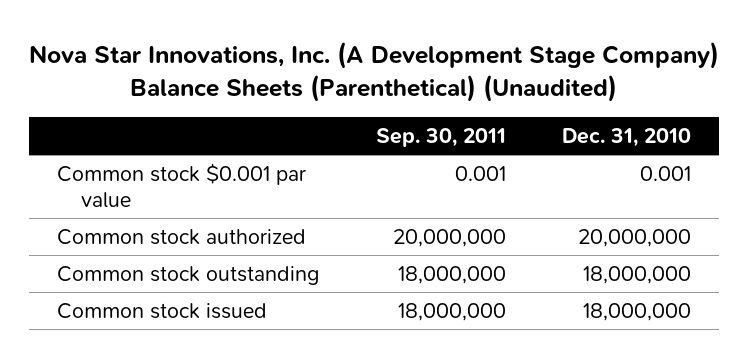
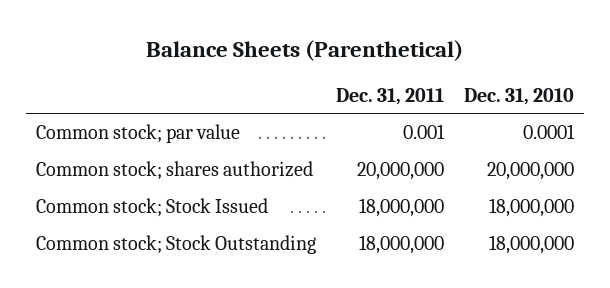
- Nova Star Innovations, Inc. (A Development Stage Company) Balance Sheets (Parenthetical) (Unaudited)
+ Balance Sheets (Parenthetical)
- | Sep. 30, 2011 | Dec. 31, 2010
+ | Dec. 31, 2011 | Dec. 31, 2010
- Common stock $0.001 par value | 0.001 | 0.001
- Common stock authorized | 20,000,000 | 20,000,000
- Common stock outstanding | 18,000,000 | 18,000,000
- Common stock issued | 18,000,000 | 18,000,000
+ Common stock; par value | 0.001 | 0.0001
+ Common stock; shares authorized | 20,000,000 | 20,000,000
+ Common stock; Stock Issued | 18,000,000 | 18,000,000
+ Common stock; Stock Outstanding | 18,000,000 | 18,000,000

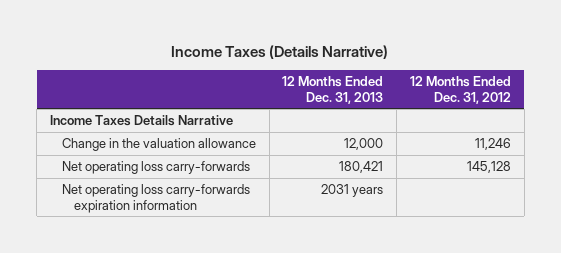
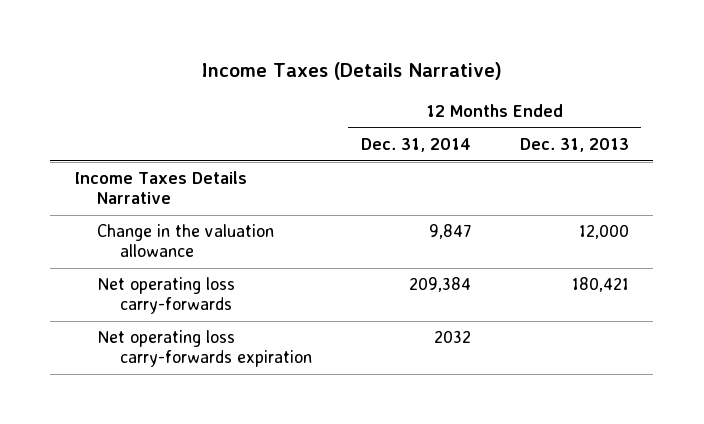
- | 12 Months Ended Dec. 31, 2013 | 12 Months Ended Dec. 31, 2012
+ | 12 Months Ended Dec. 31, 2014 | 12 Months Ended Dec. 31, 2013
- Net operating loss carry-forwards expiration information | 2031 years |
+ Net operating loss carry-forwards expiration | 2032 |

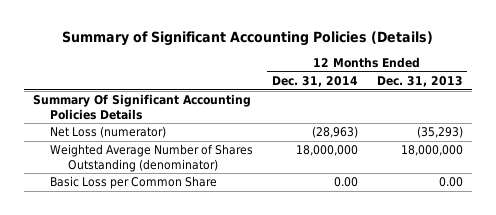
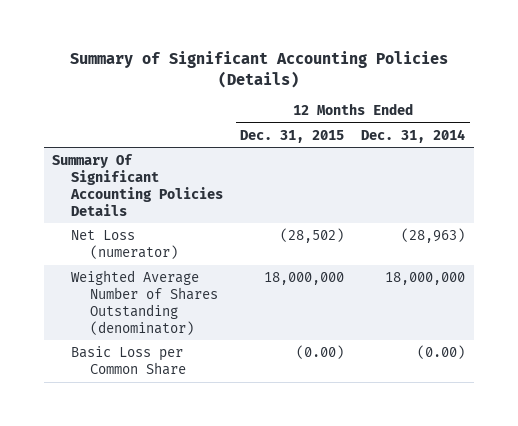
- | 12 Months Ended Dec. 31, 2014 | 12 Months Ended Dec. 31, 2013
+ | 12 Months Ended Dec. 31, 2015 | 12 Months Ended Dec. 31, 2014
- Basic Loss per Common Share | 0.00 | 0.00
+ Basic Loss per Common Share | (0.00) | (0.00)

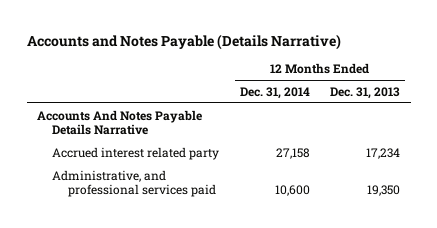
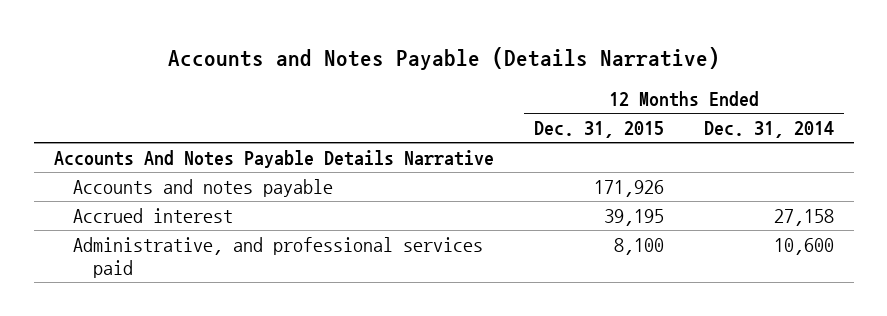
- | 12 Months Ended Dec. 31, 2014 | 12 Months Ended Dec. 31, 2013
+ | 12 Months Ended Dec. 31, 2015 | 12 Months Ended Dec. 31, 2014
- Accrued interest related party | 27,158 | 17,234
+ Accounts and notes payable | 171,926 |
+ Accrued interest | 39,195 | 27,158

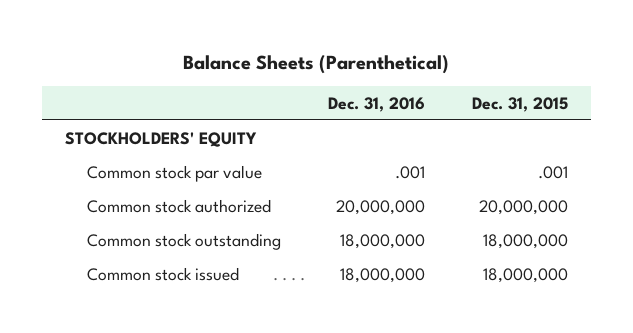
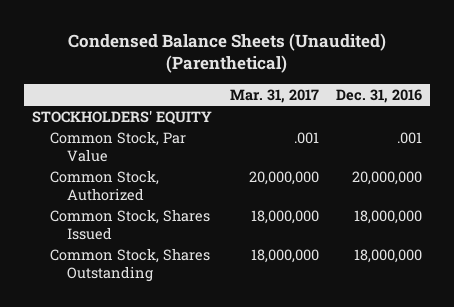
- Balance Sheets (Parenthetical)
+ Condensed Balance Sheets (Unaudited) (Parenthetical)
- | Dec. 31, 2016 | Dec. 31, 2015
+ | Mar. 31, 2017 | Dec. 31, 2016
- Common stock par value | .001 | .001
- Common stock authorized | 20,000,000 | 20,000,000
- Common stock outstanding | 18,000,000 | 18,000,000
- Common stock issued | 18,000,000 | 18,000,000
+ Common Stock, Par Value | .001 | .001
+ Common Stock, Authorized | 20,000,000 | 20,000,000
+ Common Stock, Shares Issued | 18,000,000 | 18,000,000
+ Common Stock, Shares Outstanding | 18,000,000 | 18,000,000

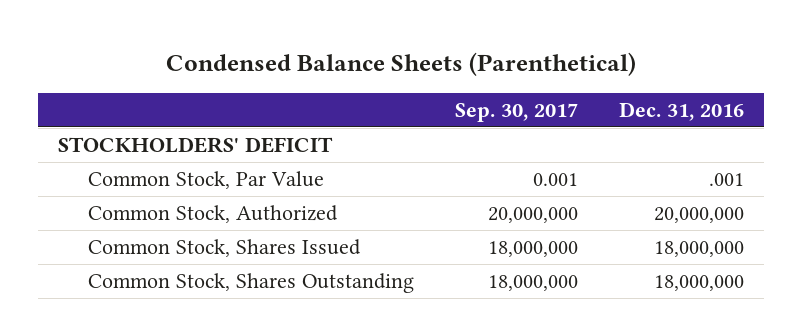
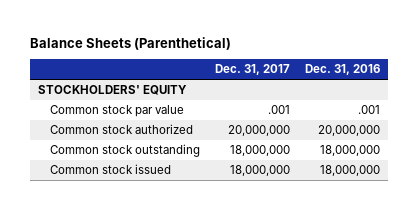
- Condensed Balance Sheets (Parenthetical)
+ Balance Sheets (Parenthetical)
- | Sep. 30, 2017 | Dec. 31, 2016
+ | Dec. 31, 2017 | Dec. 31, 2016
- STOCKHOLDERS' DEFICIT
- Common Stock, Par Value | 0.001 | .001
- Common Stock, Authorized | 20,000,000 | 20,000,000
- Common Stock, Shares Issued | 18,000,000 | 18,000,000
- Common Stock, Shares Outstanding | 18,000,000 | 18,000,000
+ STOCKHOLDERS' EQUITY
+ Common stock par value | .001 | .001
+ Common stock authorized | 20,000,000 | 20,000,000
+ Common stock outstanding | 18,000,000 | 18,000,000
+ Common stock issued | 18,000,000 | 18,000,000

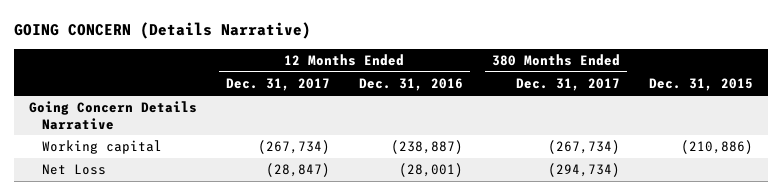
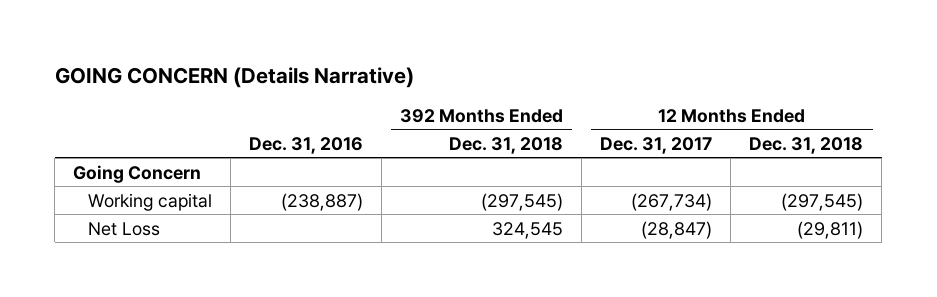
- | 12 Months Ended Dec. 31, 2017 | 12 Months Ended Dec. 31, 2016 | 380 Months Ended Dec. 31, 2017 | Dec. 31, 2015
+ | Dec. 31, 2016 | 392 Months Ended Dec. 31, 2018 | 12 Months Ended Dec. 31, 2017 | 12 Months Ended Dec. 31, 2018
- Going Concern Details Narrative
+ Going Concern

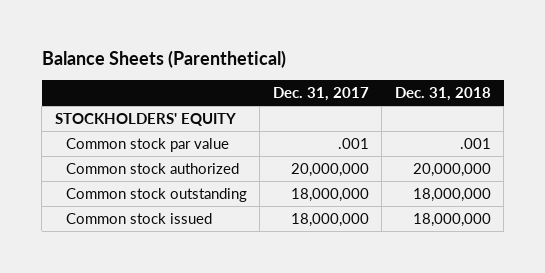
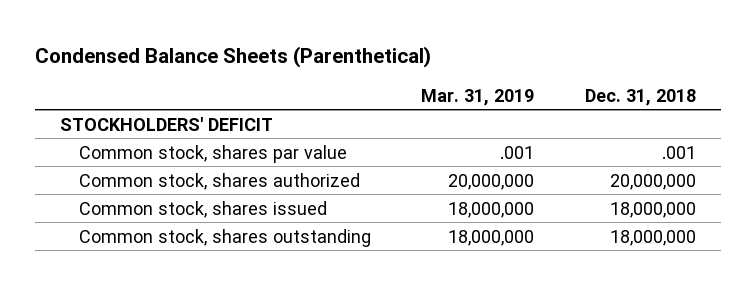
- Balance Sheets (Parenthetical)
+ Condensed Balance Sheets (Parenthetical)
- | Dec. 31, 2017 | Dec. 31, 2018
+ | Mar. 31, 2019 | Dec. 31, 2018
- STOCKHOLDERS' EQUITY
- Common stock par value | .001 | .001
- Common stock authorized | 20,000,000 | 20,000,000
- Common stock outstanding | 18,000,000 | 18,000,000
- Common stock issued | 18,000,000 | 18,000,000
+ STOCKHOLDERS' DEFICIT
+ Common stock, shares par value | .001 | .001
+ Common stock, shares authorized | 20,000,000 | 20,000,000
+ Common stock, shares issued | 18,000,000 | 18,000,000
+ Common stock, shares outstanding | 18,000,000 | 18,000,000

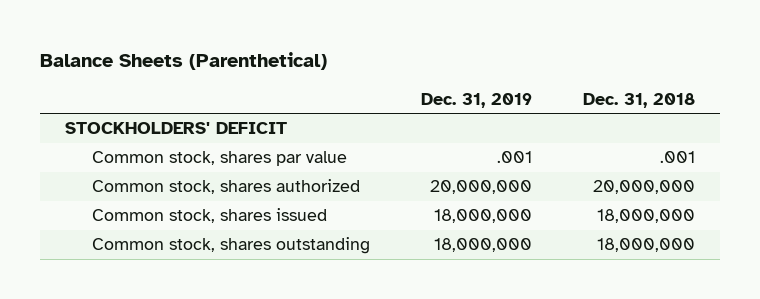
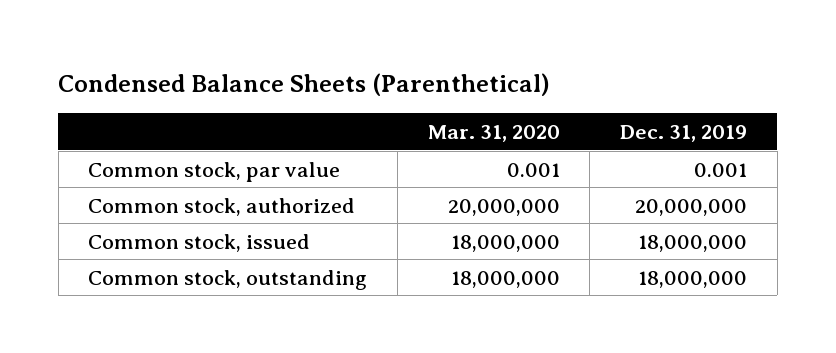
- Balance Sheets (Parenthetical)
+ Condensed Balance Sheets (Parenthetical)
- | Dec. 31, 2019 | Dec. 31, 2018
+ | Mar. 31, 2020 | Dec. 31, 2019
- STOCKHOLDERS' DEFICIT
- Common stock, shares par value | .001 | .001
- Common stock, shares authorized | 20,000,000 | 20,000,000
- Common stock, shares issued | 18,000,000 | 18,000,000
- Common stock, shares outstanding | 18,000,000 | 18,000,000
+ Common stock, par value | 0.001 | 0.001
+ Common stock, authorized | 20,000,000 | 20,000,000
+ Common stock, issued | 18,000,000 | 18,000,000
+ Common stock, outstanding | 18,000,000 | 18,000,000

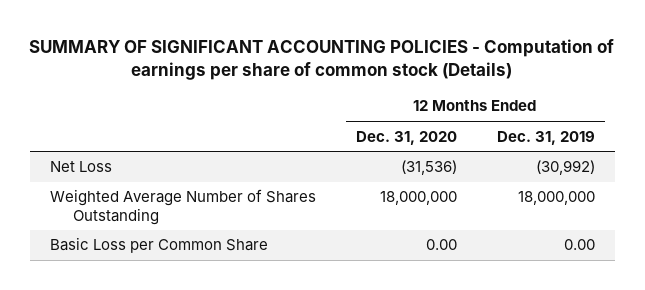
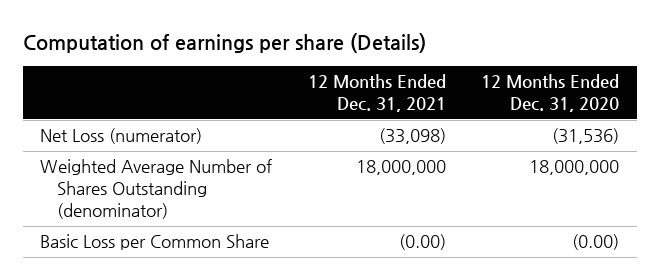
- SUMMARY OF SIGNIFICANT ACCOUNTING POLICIES - Computation of earnings per share of common stock (Details)
+ Computation of earnings per share (Details)
- | 12 Months Ended Dec. 31, 2020 | 12 Months Ended Dec. 31, 2019
+ | 12 Months Ended Dec. 31, 2021 | 12 Months Ended Dec. 31, 2020
- Net Loss | (31,536) | (30,992)
- Weighted Average Number of Shares Outstanding | 18,000,000 | 18,000,000
- Basic Loss per Common Share | 0.00 | 0.00
+ Net Loss (numerator) | (33,098) | (31,536)
+ Weighted Average Number of Shares Outstanding (denominator) | 18,000,000 | 18,000,000
+ Basic Loss per Common Share | (0.00) | (0.00)

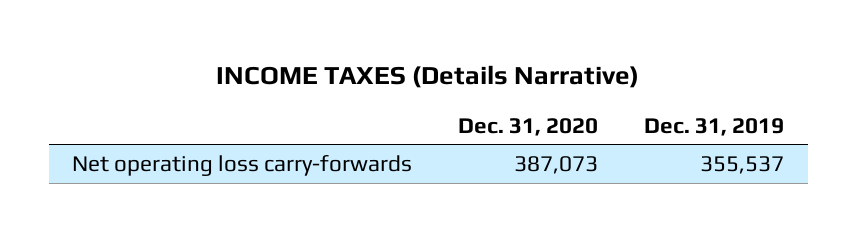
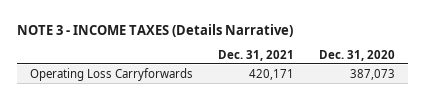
- INCOME TAXES (Details Narrative)
+ NOTE 3 - INCOME TAXES (Details Narrative)
- | Dec. 31, 2020 | Dec. 31, 2019
+ | Dec. 31, 2021 | Dec. 31, 2020
- Net operating loss carry-forwards | 387,073 | 355,537
+ Operating Loss Carryforwards | 420,171 | 387,073

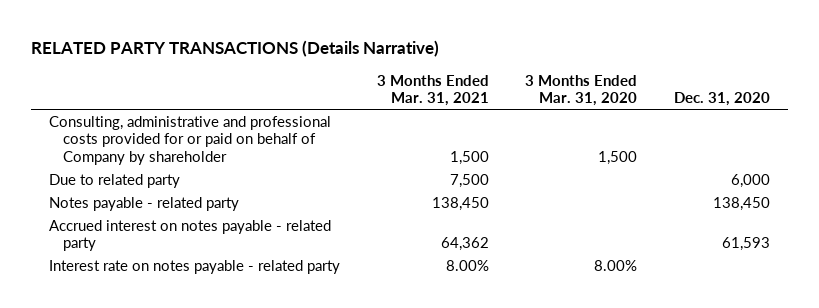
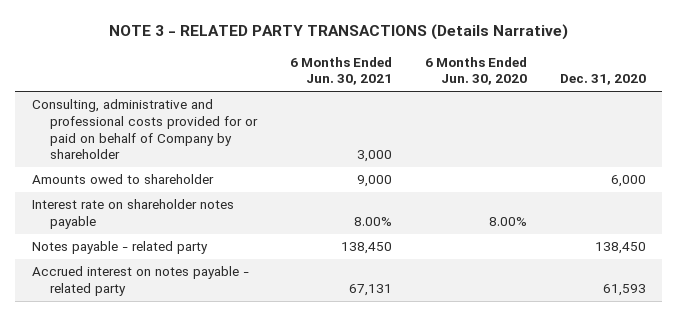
- RELATED PARTY TRANSACTIONS (Details Narrative)
+ NOTE 3 - RELATED PARTY TRANSACTIONS (Details Narrative)
- | 3 Months Ended Mar. 31, 2021 | 3 Months Ended Mar. 31, 2020 | Dec. 31, 2020
+ | 6 Months Ended Jun. 30, 2021 | 6 Months Ended Jun. 30, 2020 | Dec. 31, 2020
- Due to related party | 7,500 | | 6,000
+ Amounts owed to shareholder | 9,000 | | 6,000
+ Interest rate on shareholder notes payable | 8.00% | 8.00% |
- Interest rate on notes payable - related party | 8.00% | 8.00% |

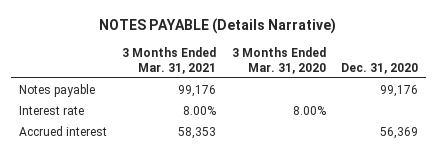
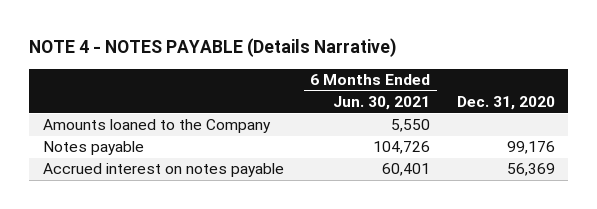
- NOTES PAYABLE (Details Narrative)
+ NOTE 4 - NOTES PAYABLE (Details Narrative)
- | 3 Months Ended Mar. 31, 2021 | 3 Months Ended Mar. 31, 2020 | Dec. 31, 2020
+ | 6 Months Ended Jun. 30, 2021 | Dec. 31, 2020
+ Amounts loaned to the Company | 5,550 |
- Interest rate | 8.00% | 8.00% |
- Accrued interest | 58,353 | | 56,369
+ Accrued interest on notes payable | 60,401 | 56,369

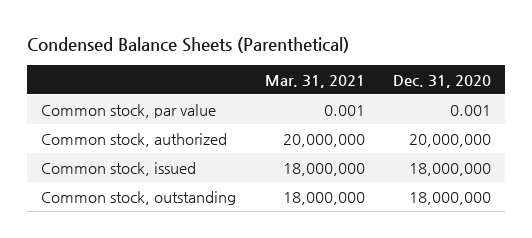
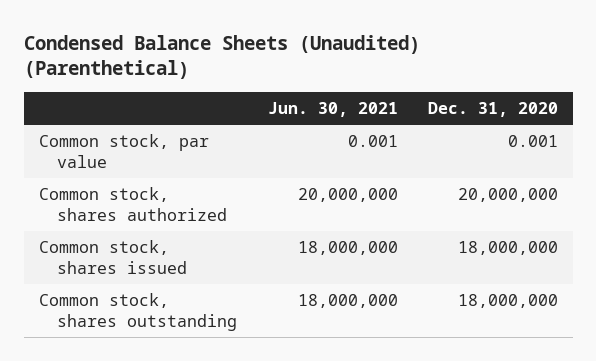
- Condensed Balance Sheets (Parenthetical)
+ Condensed Balance Sheets (Unaudited) (Parenthetical)
- | Mar. 31, 2021 | Dec. 31, 2020
+ | Jun. 30, 2021 | Dec. 31, 2020
- Common stock, authorized | 20,000,000 | 20,000,000
- Common stock, issued | 18,000,000 | 18,000,000
- Common stock, outstanding | 18,000,000 | 18,000,000
+ Common stock, shares authorized | 20,000,000 | 20,000,000
+ Common stock, shares issued | 18,000,000 | 18,000,000
+ Common stock, shares outstanding | 18,000,000 | 18,000,000

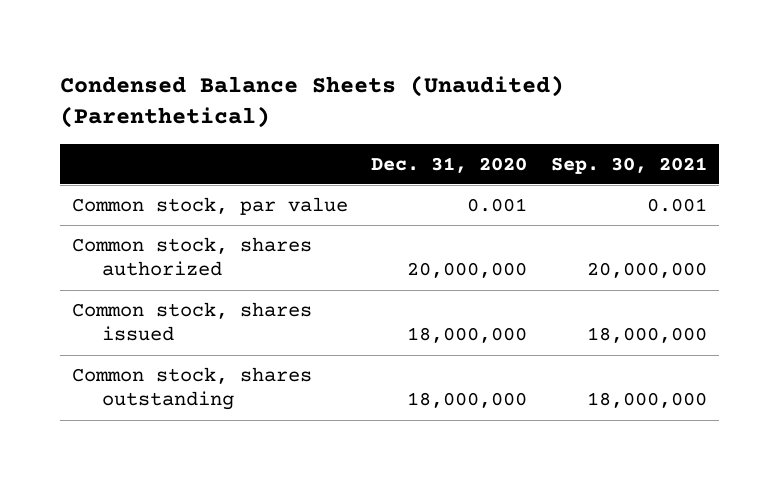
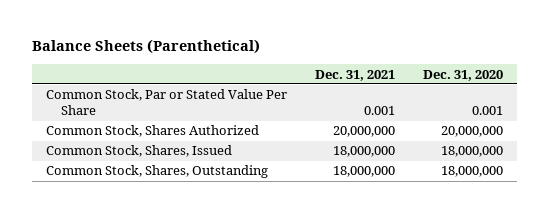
- Condensed Balance Sheets (Unaudited) (Parenthetical)
+ Balance Sheets (Parenthetical)
- | Dec. 31, 2020 | Sep. 30, 2021
+ | Dec. 31, 2021 | Dec. 31, 2020
- Common stock, par value | 0.001 | 0.001
- Common stock, shares authorized | 20,000,000 | 20,000,000
- Common stock, shares issued | 18,000,000 | 18,000,000
- Common stock, shares outstanding | 18,000,000 | 18,000,000
+ Common Stock, Par or Stated Value Per Share | 0.001 | 0.001
+ Common Stock, Shares Authorized | 20,000,000 | 20,000,000
+ Common Stock, Shares, Issued | 18,000,000 | 18,000,000
+ Common Stock, Shares, Outstanding | 18,000,000 | 18,000,000

